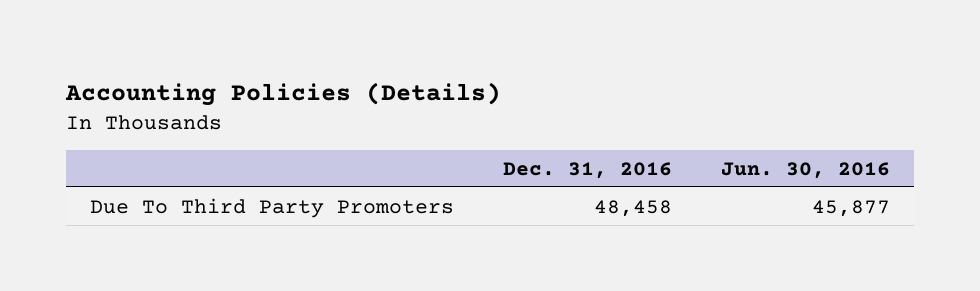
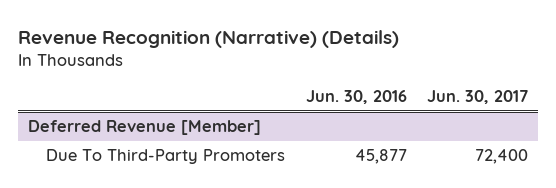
- Accounting Policies (Details)
+ Revenue Recognition (Narrative) (Details)
- | Dec. 31, 2016 | Jun. 30, 2016
+ | Jun. 30, 2016 | Jun. 30, 2017
- Due To Third Party Promoters | 48,458 | 45,877
+ Deferred Revenue [Member]
+ Due To Third-Party Promoters | 45,877 | 72,400

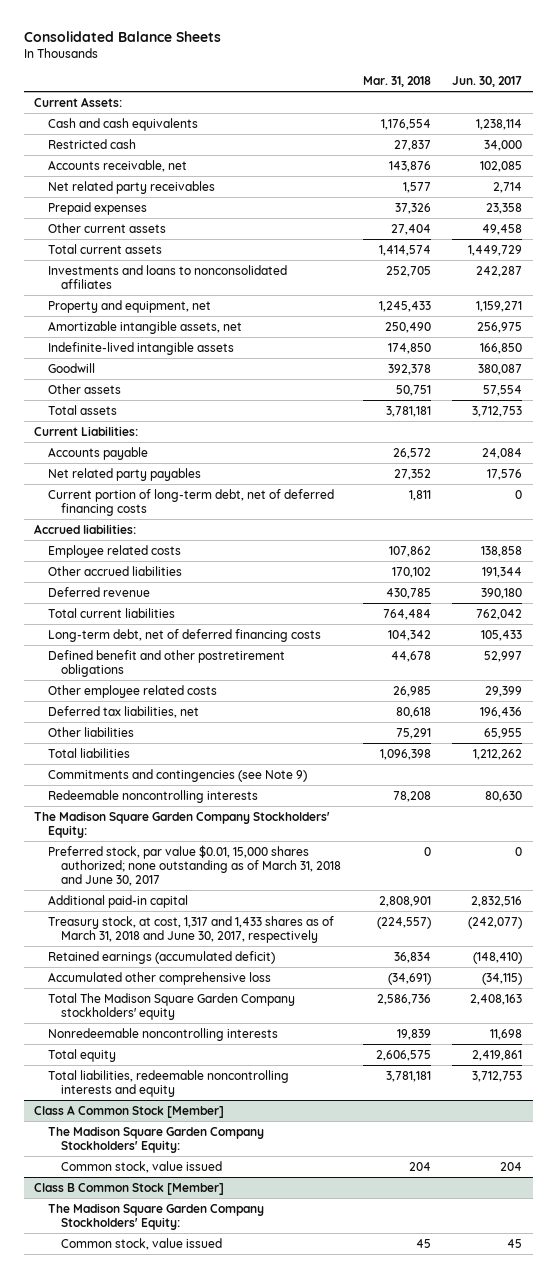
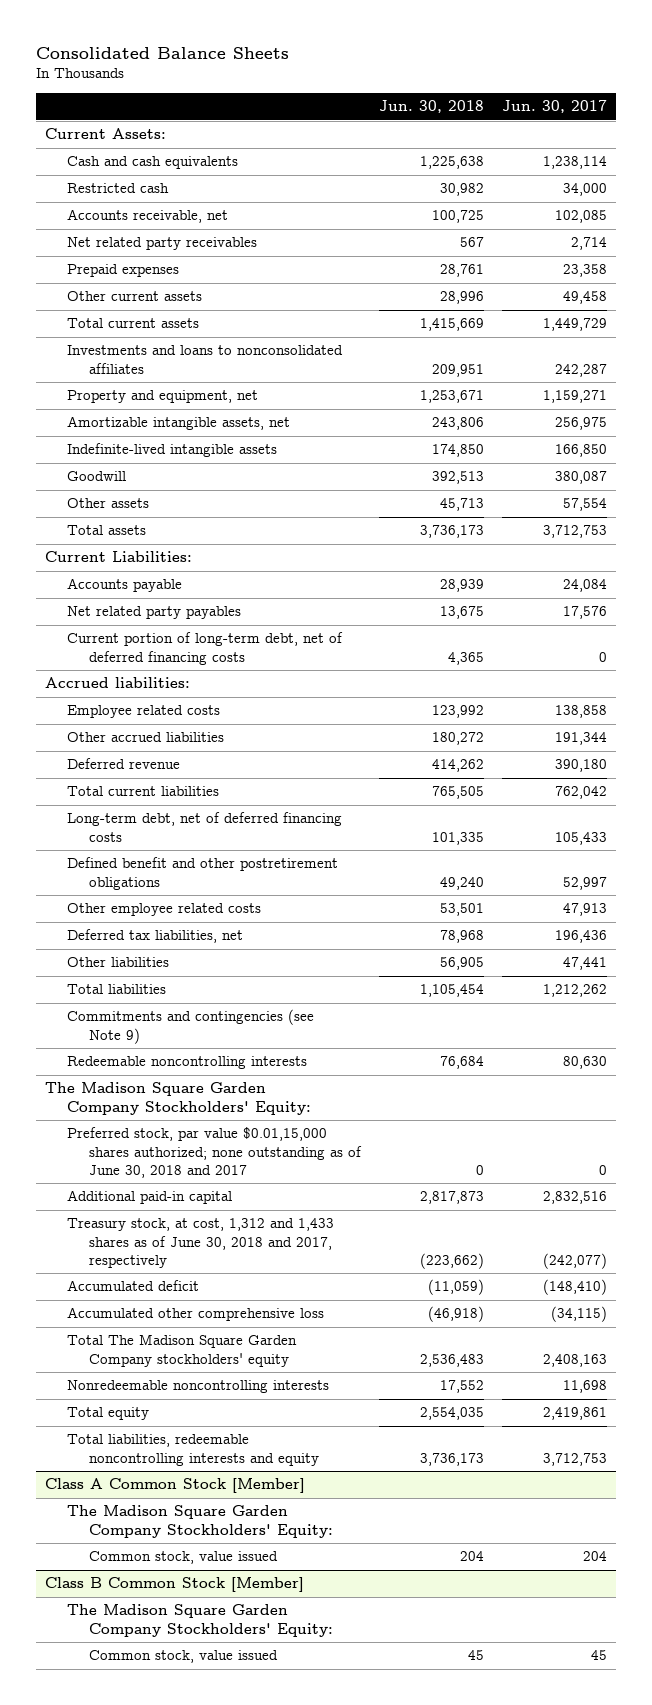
- | Mar. 31, 2018 | Jun. 30, 2017
+ | Jun. 30, 2018 | Jun. 30, 2017
- Other employee related costs | 26,985 | 29,399
+ Other employee related costs | 53,501 | 47,913
- Other liabilities | 75,291 | 65,955
+ Other liabilities | 56,905 | 47,441
- Preferred stock, par value $0.01, 15,000 shares authorized; none outstanding as of March 31, 2018 and June 30, 2017 | 0 | 0
+ Preferred stock, par value $0.01,15,000 shares authorized; none outstanding as of June 30, 2018 and 2017 | 0 | 0
- Treasury stock, at cost, 1,317 and 1,433 shares as of March 31, 2018 and June 30, 2017, respectively | (224,557) | (242,077)
- Retained earnings (accumulated deficit) | 36,834 | (148,410)
+ Treasury stock, at cost, 1,312 and 1,433 shares as of June 30, 2018 and 2017, respectively | (223,662) | (242,077)
+ Accumulated deficit | (11,059) | (148,410)

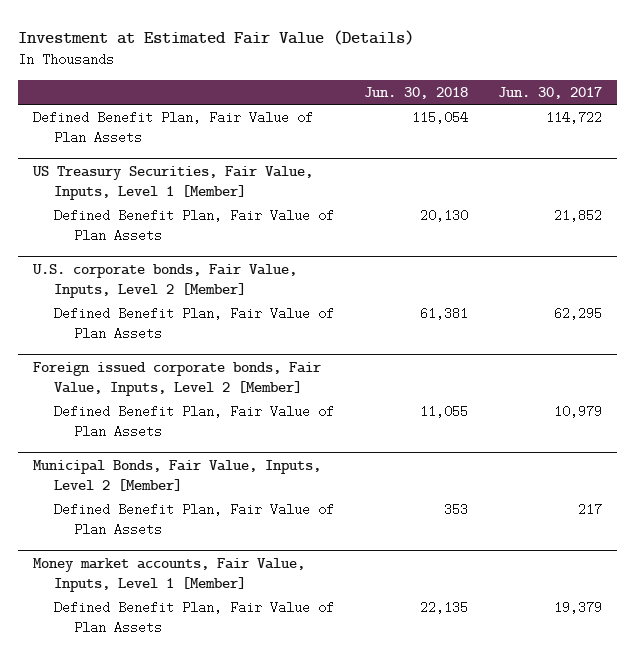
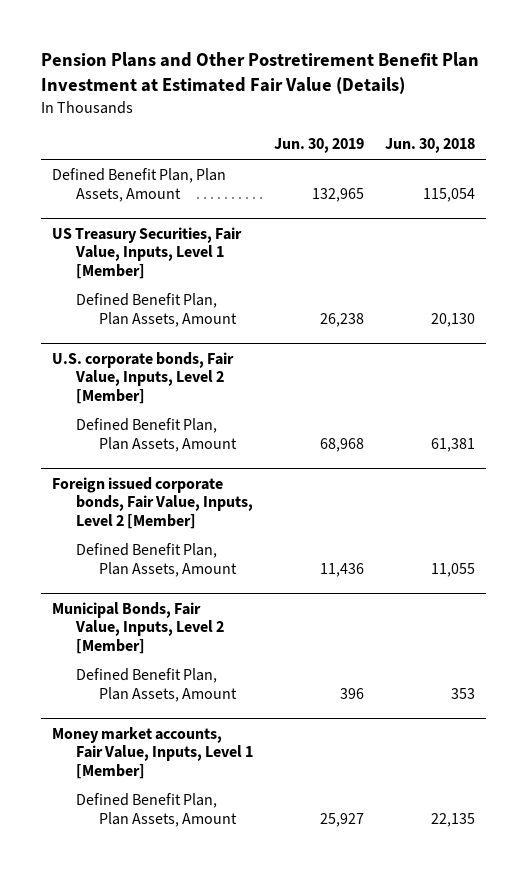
- Investment at Estimated Fair Value (Details)
+ Pension Plans and Other Postretirement Benefit Plan Investment at Estimated Fair Value (Details)
- | Jun. 30, 2018 | Jun. 30, 2017
+ | Jun. 30, 2019 | Jun. 30, 2018
- Defined Benefit Plan, Fair Value of Plan Assets | 115,054 | 114,722
+ Defined Benefit Plan, Plan Assets, Amount | 132,965 | 115,054
@ US Treasury Securities, Fair Value, Inputs, Level 1 [Member]
- Defined Benefit Plan, Fair Value of Plan Assets | 20,130 | 21,852
+ Defined Benefit Plan, Plan Assets, Amount | 26,238 | 20,130
@ U.S. corporate bonds, Fair Value, Inputs, Level 2 [Member]
- Defined Benefit Plan, Fair Value of Plan Assets | 61,381 | 62,295
+ Defined Benefit Plan, Plan Assets, Amount | 68,968 | 61,381
@ Foreign issued corporate bonds, Fair Value, Inputs, Level 2 [Member]
- Defined Benefit Plan, Fair Value of Plan Assets | 11,055 | 10,979
+ Defined Benefit Plan, Plan Assets, Amount | 11,436 | 11,055
@ Municipal Bonds, Fair Value, Inputs, Level 2 [Member]
- Defined Benefit Plan, Fair Value of Plan Assets | 353 | 217
+ Defined Benefit Plan, Plan Assets, Amount | 396 | 353
@ Money market accounts, Fair Value, Inputs, Level 1 [Member]
- Defined Benefit Plan, Fair Value of Plan Assets | 22,135 | 19,379
+ Defined Benefit Plan, Plan Assets, Amount | 25,927 | 22,135

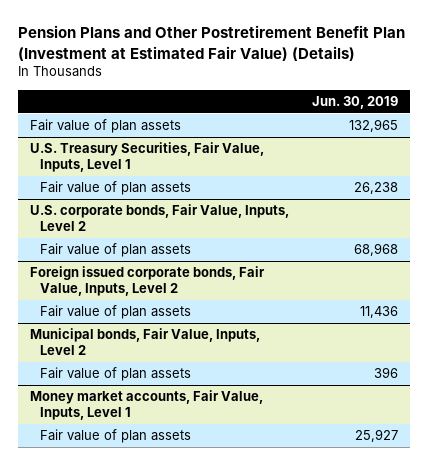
- Pension Plans and Other Postretirement Benefit Plan Investment at Estimated Fair Value (Details)
+ Pension Plans and Other Postretirement Benefit Plan (Investment at Estimated Fair Value) (Details)
- | Jun. 30, 2019 | Jun. 30, 2018
+ | Jun. 30, 2019
- Defined Benefit Plan, Plan Assets, Amount | 132,965 | 115,054
- US Treasury Securities, Fair Value, Inputs, Level 1 [Member]
- Defined Benefit Plan, Plan Assets, Amount | 26,238 | 20,130
- U.S. corporate bonds, Fair Value, Inputs, Level 2 [Member]
- Defined Benefit Plan, Plan Assets, Amount | 68,968 | 61,381
- Foreign issued corporate bonds, Fair Value, Inputs, Level 2 [Member]
- Defined Benefit Plan, Plan Assets, Amount | 11,436 | 11,055
- Municipal Bonds, Fair Value, Inputs, Level 2 [Member]
- Defined Benefit Plan, Plan Assets, Amount | 396 | 353
- Money market accounts, Fair Value, Inputs, Level 1 [Member]
- Defined Benefit Plan, Plan Assets, Amount | 25,927 | 22,135
+ Fair value of plan assets | 132,965
+ U.S. Treasury Securities, Fair Value, Inputs, Level 1
+ Fair value of plan assets | 26,238
+ U.S. corporate bonds, Fair Value, Inputs, Level 2
+ Fair value of plan assets | 68,968
+ Foreign issued corporate bonds, Fair Value, Inputs, Level 2
+ Fair value of plan assets | 11,436
+ Municipal bonds, Fair Value, Inputs, Level 2
+ Fair value of plan assets | 396
+ Money market accounts, Fair Value, Inputs, Level 1
+ Fair value of plan assets | 25,927

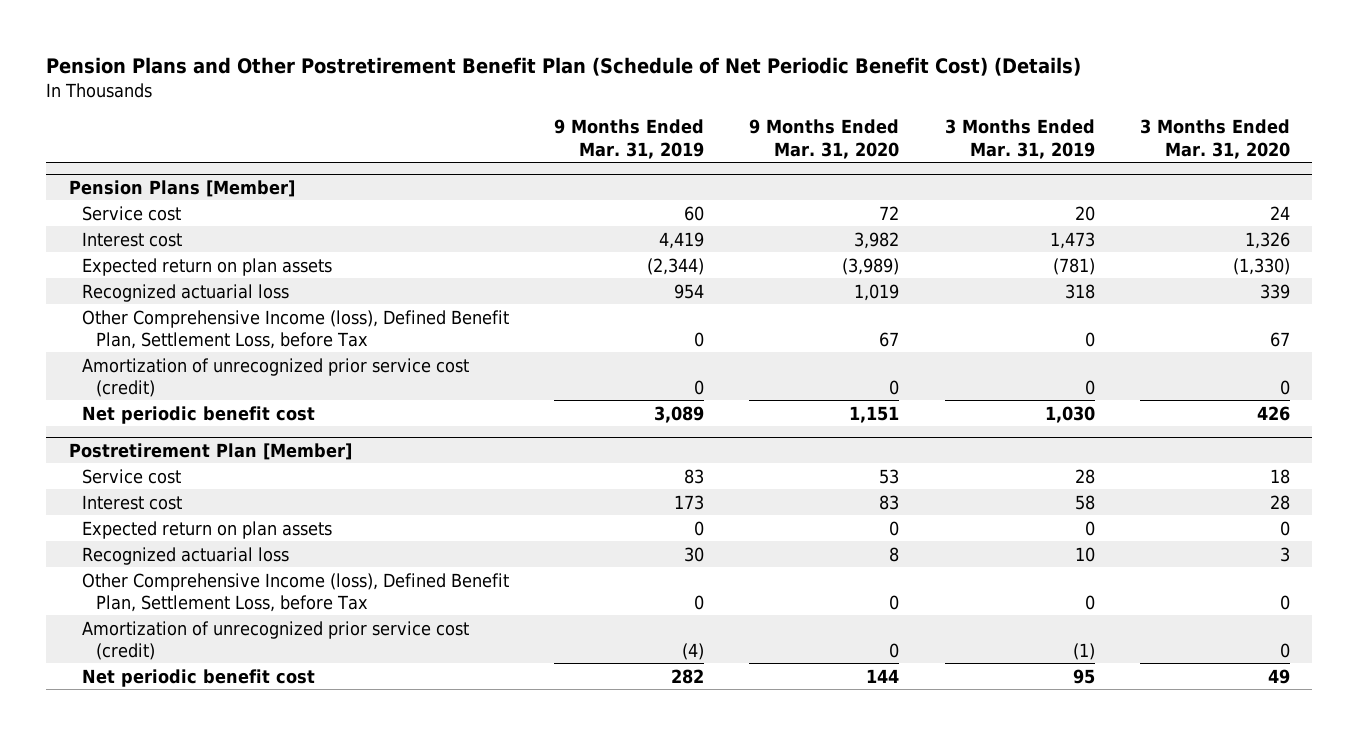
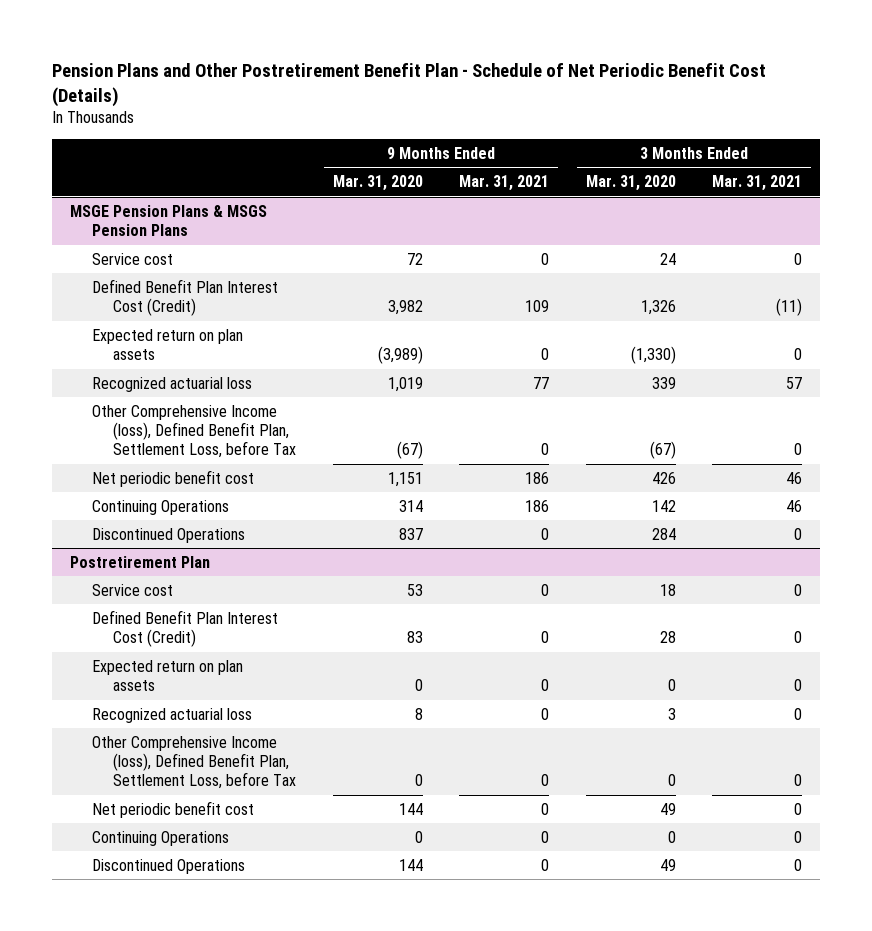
- Pension Plans and Other Postretirement Benefit Plan (Schedule of Net Periodic Benefit Cost) (Details)
+ Pension Plans and Other Postretirement Benefit Plan - Schedule of Net Periodic Benefit Cost (Details)
- | 9 Months Ended Mar. 31, 2019 | 9 Months Ended Mar. 31, 2020 | 3 Months Ended Mar. 31, 2019 | 3 Months Ended Mar. 31, 2020
+ | 9 Months Ended Mar. 31, 2020 | 9 Months Ended Mar. 31, 2021 | 3 Months Ended Mar. 31, 2020 | 3 Months Ended Mar. 31, 2021
- Pension Plans [Member]
+ MSGE Pension Plans & MSGS Pension Plans
- Interest cost | 4,419 | 3,982 | 1,473 | 1,326
+ Defined Benefit Plan Interest Cost (Credit) | 3,982 | 109 | 1,326 | (11)
- Other Comprehensive Income (loss), Defined Benefit Plan, Settlement Loss, before Tax | 0 | 67 | 0 | 67
- Amortization of unrecognized prior service cost (credit) | 0 | 0 | 0 | 0
+ Other Comprehensive Income (loss), Defined Benefit Plan, Settlement Loss, before Tax | (67) | 0 | (67) | 0
- Postretirement Plan [Member]
+ Continuing Operations | 314 | 186 | 142 | 46
+ Discontinued Operations | 837 | 0 | 284 | 0
+ Postretirement Plan
- Interest cost | 173 | 83 | 58 | 28
+ Defined Benefit Plan Interest Cost (Credit) | 83 | 0 | 28 | 0
- Amortization of unrecognized prior service cost (credit) | (4) | 0 | (1) | 0
+ Continuing Operations | 0 | 0 | 0 | 0
+ Discontinued Operations | 144 | 0 | 49 | 0

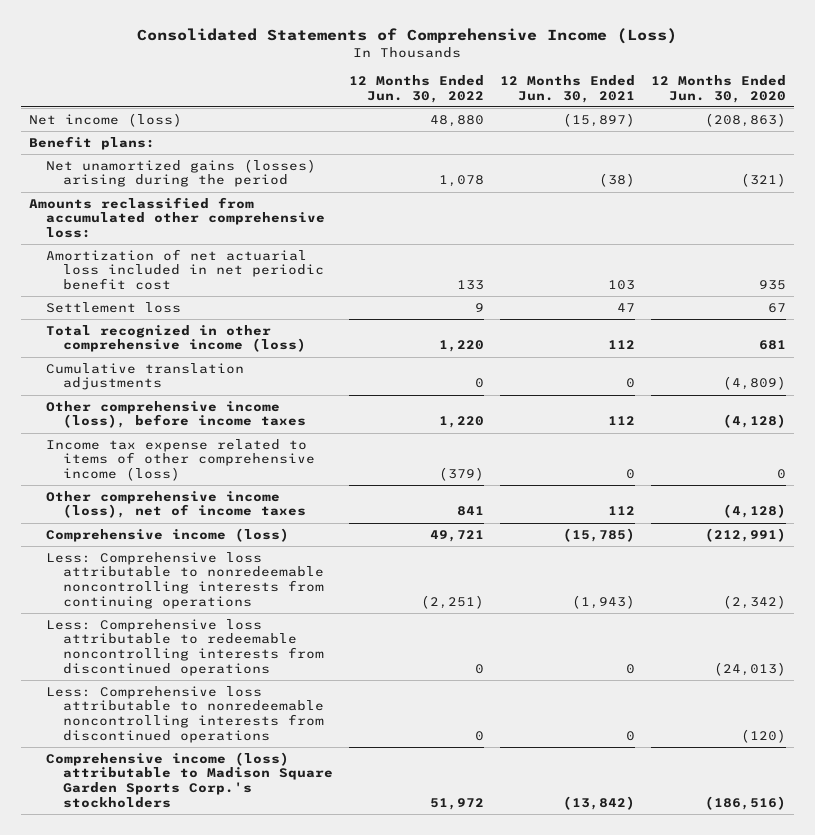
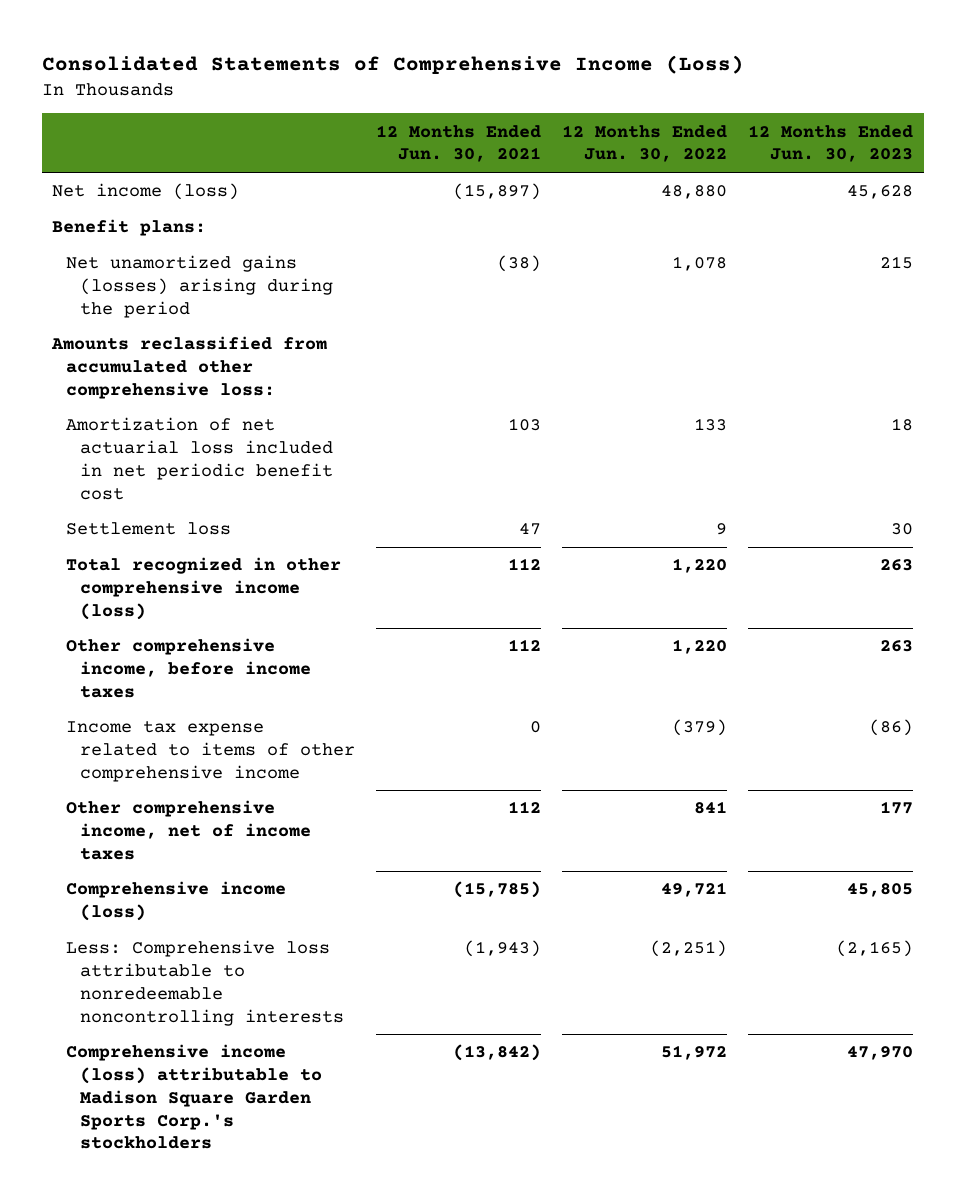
- | 12 Months Ended Jun. 30, 2022 | 12 Months Ended Jun. 30, 2021 | 12 Months Ended Jun. 30, 2020
+ | 12 Months Ended Jun. 30, 2021 | 12 Months Ended Jun. 30, 2022 | 12 Months Ended Jun. 30, 2023
- Cumulative translation adjustments | 0 | 0 | (4,809)
- Other comprehensive income (loss), before income taxes | 1,220 | 112 | (4,128)
- Income tax expense related to items of other comprehensive income (loss) | (379) | 0 | 0
- Other comprehensive income (loss), net of income taxes | 841 | 112 | (4,128)
+ Other comprehensive income, before income taxes | 112 | 1,220 | 263
+ Income tax expense related to items of other comprehensive income | 0 | (379) | (86)
+ Other comprehensive income, net of income taxes | 112 | 841 | 177
- Less: Comprehensive loss attributable to nonredeemable noncontrolling interests from continuing operations | (2,251) | (1,943) | (2,342)
- Less: Comprehensive loss attributable to redeemable noncontrolling interests from discontinued operations | 0 | 0 | (24,013)
- Less: Comprehensive loss attributable to nonredeemable noncontrolling interests from discontinued operations | 0 | 0 | (120)
+ Less: Comprehensive loss attributable to nonredeemable noncontrolling interests | (1,943) | (2,251) | (2,165)

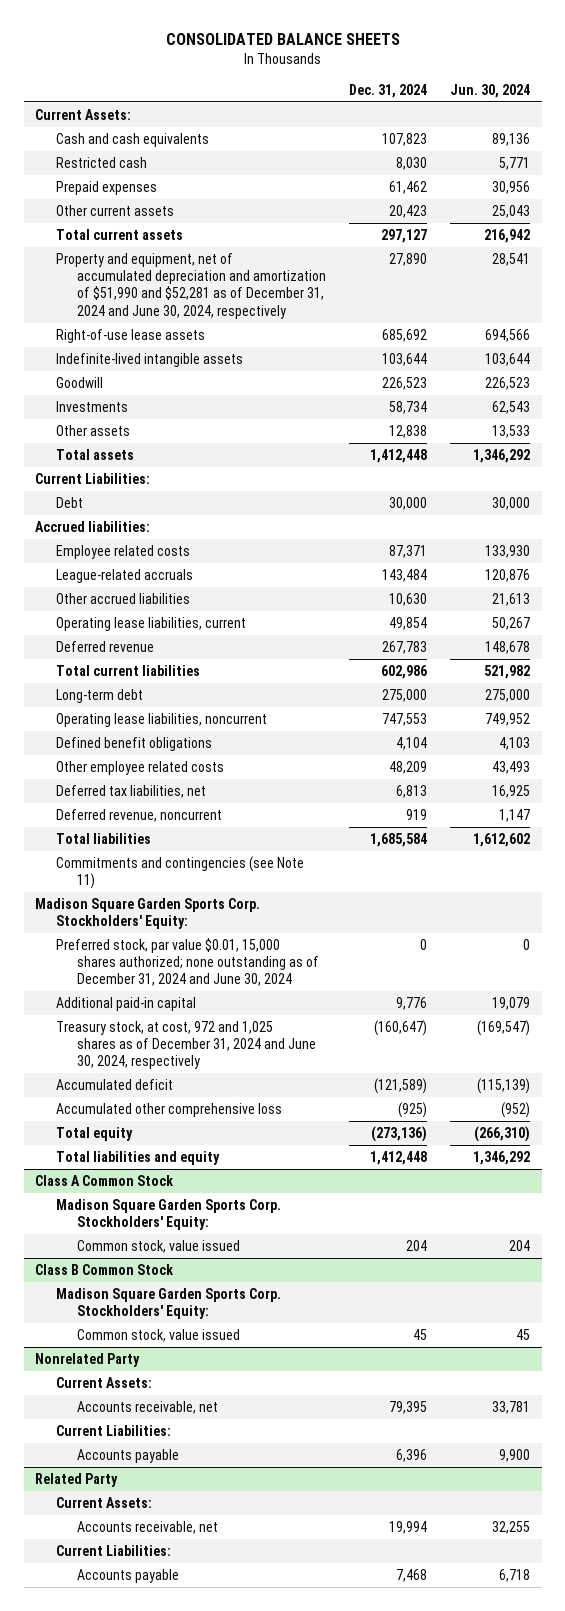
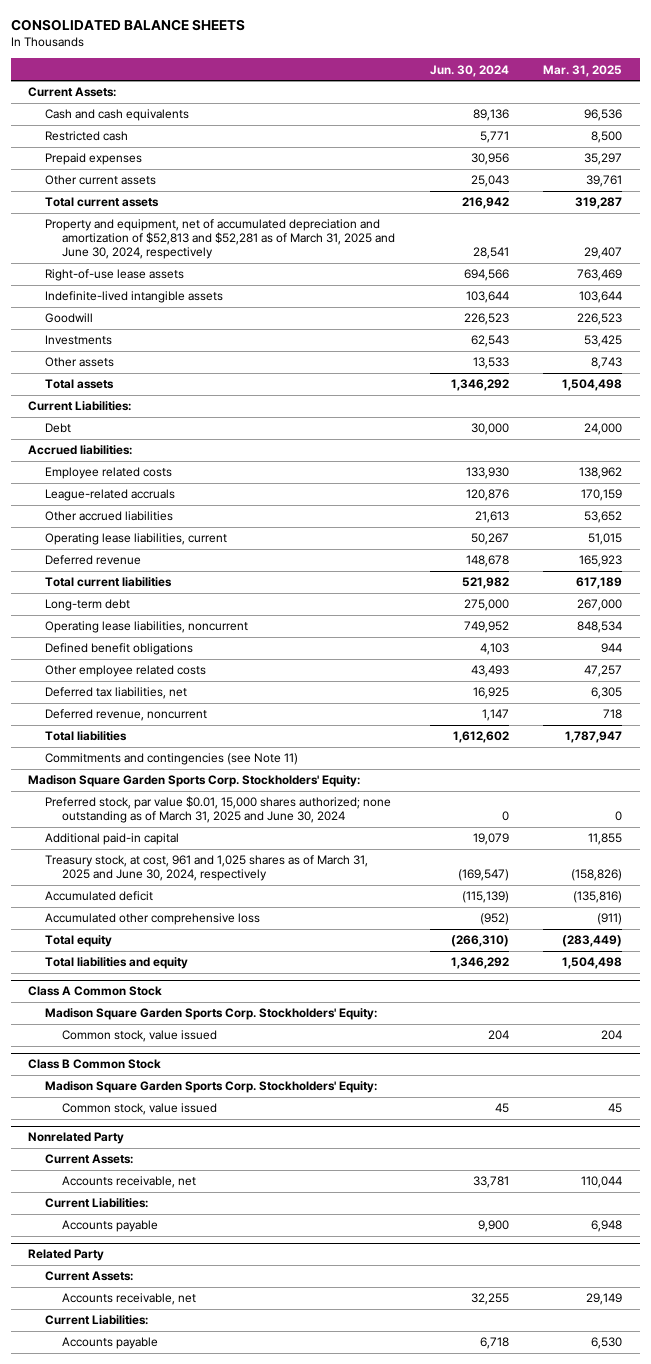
- | Dec. 31, 2024 | Jun. 30, 2024
+ | Jun. 30, 2024 | Mar. 31, 2025
- Property and equipment, net of accumulated depreciation and amortization of $51,990 and $52,281 as of December 31, 2024 and June 30, 2024, respectively | 27,890 | 28,541
+ Property and equipment, net of accumulated depreciation and amortization of $52,813 and $52,281 as of March 31, 2025 and June 30, 2024, respectively | 28,541 | 29,407
- Preferred stock, par value $0.01, 15,000 shares authorized; none outstanding as of December 31, 2024 and June 30, 2024 | 0 | 0
+ Preferred stock, par value $0.01, 15,000 shares authorized; none outstanding as of March 31, 2025 and June 30, 2024 | 0 | 0
- Treasury stock, at cost, 972 and 1,025 shares as of December 31, 2024 and June 30, 2024, respectively | (160,647) | (169,547)
+ Treasury stock, at cost, 961 and 1,025 shares as of March 31, 2025 and June 30, 2024, respectively | (169,547) | (158,826)

